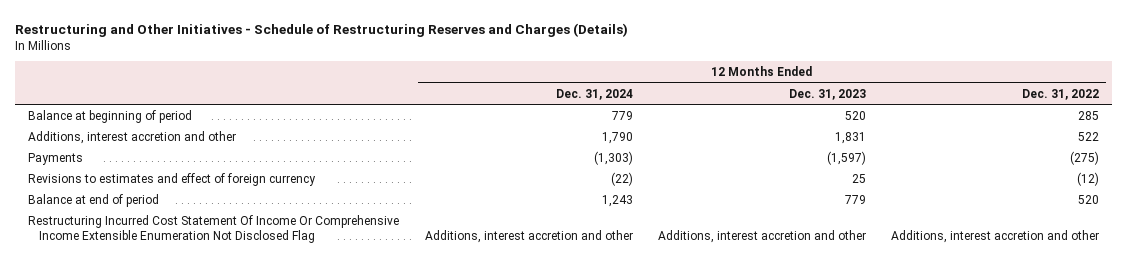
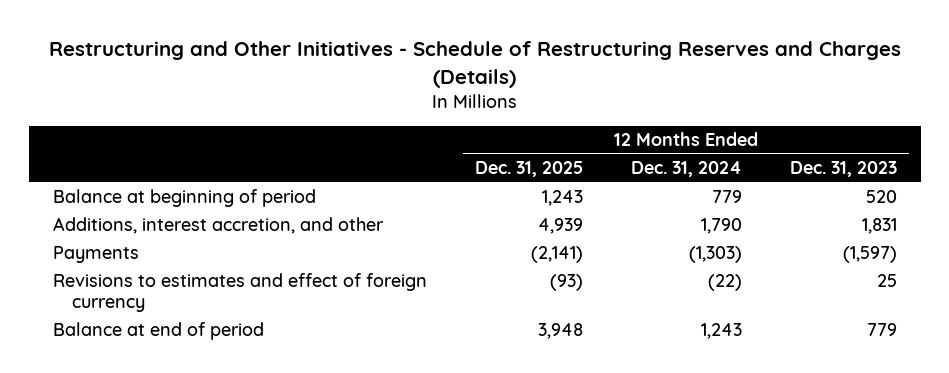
- | 12 Months Ended Dec. 31, 2024 | 12 Months Ended Dec. 31, 2023 | 12 Months Ended Dec. 31, 2022
+ | 12 Months Ended Dec. 31, 2025 | 12 Months Ended Dec. 31, 2024 | 12 Months Ended Dec. 31, 2023
- Additions, interest accretion and other | 1,790 | 1,831 | 522
+ Additions, interest accretion, and other | 4,939 | 1,790 | 1,831
- Restructuring Incurred Cost Statement Of Income Or Comprehensive Income Extensible Enumeration Not Disclosed Flag | Additions, interest accretion and other | Additions, interest accretion and other | Additions, interest accretion and other

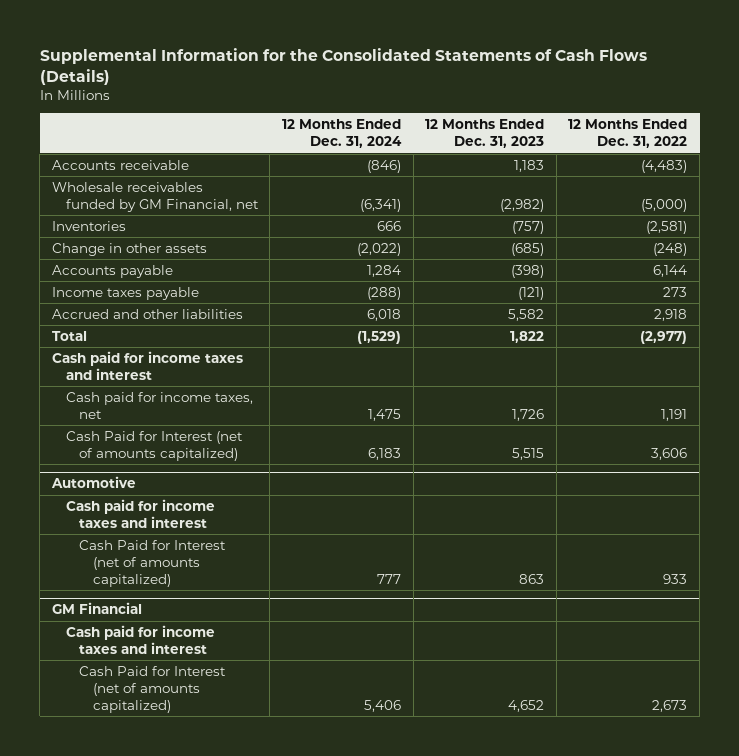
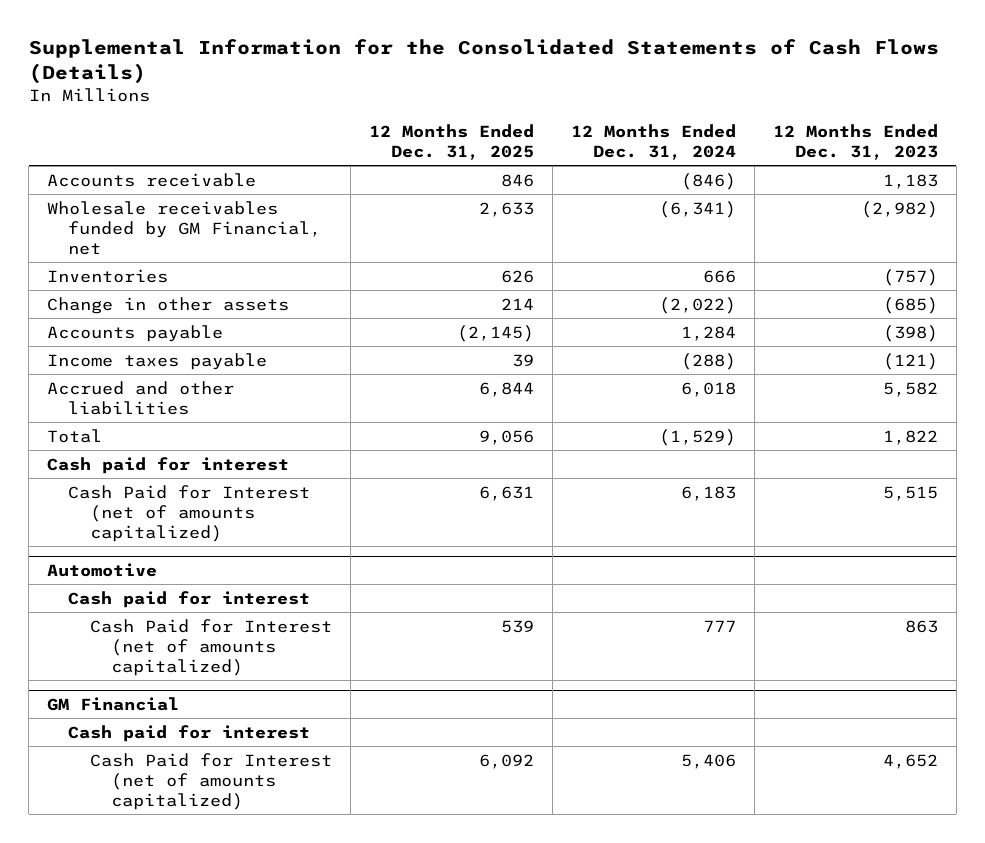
- | 12 Months Ended Dec. 31, 2024 | 12 Months Ended Dec. 31, 2023 | 12 Months Ended Dec. 31, 2022
+ | 12 Months Ended Dec. 31, 2025 | 12 Months Ended Dec. 31, 2024 | 12 Months Ended Dec. 31, 2023
- Cash paid for income taxes and interest
- Cash paid for income taxes, net | 1,475 | 1,726 | 1,191
+ Cash paid for interest
@ Automotive
- Cash paid for income taxes and interest
+ Cash paid for interest
@ GM Financial
- Cash paid for income taxes and interest
+ Cash paid for interest

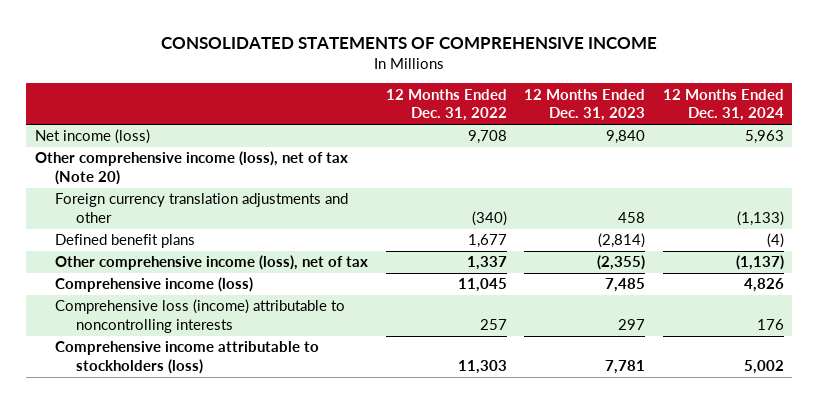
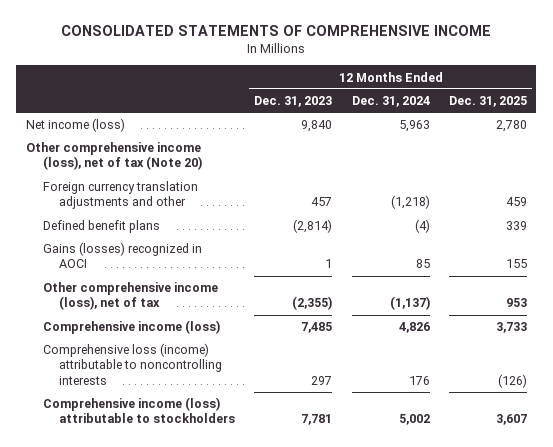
- | 12 Months Ended Dec. 31, 2022 | 12 Months Ended Dec. 31, 2023 | 12 Months Ended Dec. 31, 2024
+ | 12 Months Ended Dec. 31, 2023 | 12 Months Ended Dec. 31, 2024 | 12 Months Ended Dec. 31, 2025
- Foreign currency translation adjustments and other | (340) | 458 | (1,133)
+ Foreign currency translation adjustments and other | 457 | (1,218) | 459
+ Gains (losses) recognized in AOCI | 1 | 85 | 155
- Comprehensive income attributable to stockholders (loss) | 11,303 | 7,781 | 5,002
+ Comprehensive income (loss) attributable to stockholders | 7,781 | 5,002 | 3,607

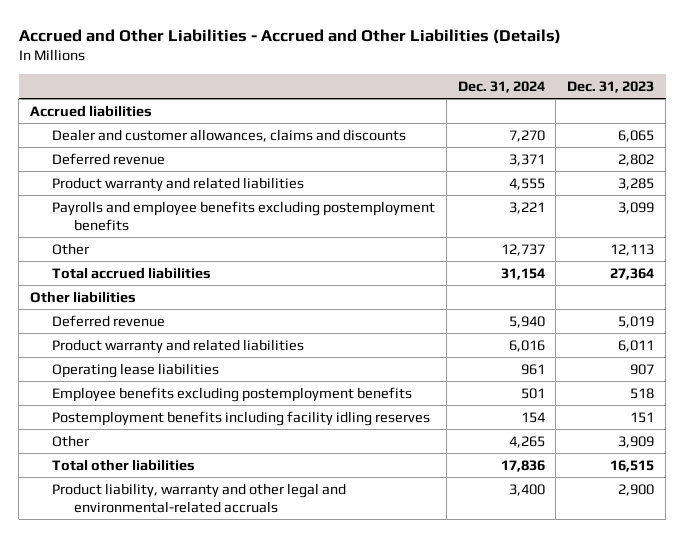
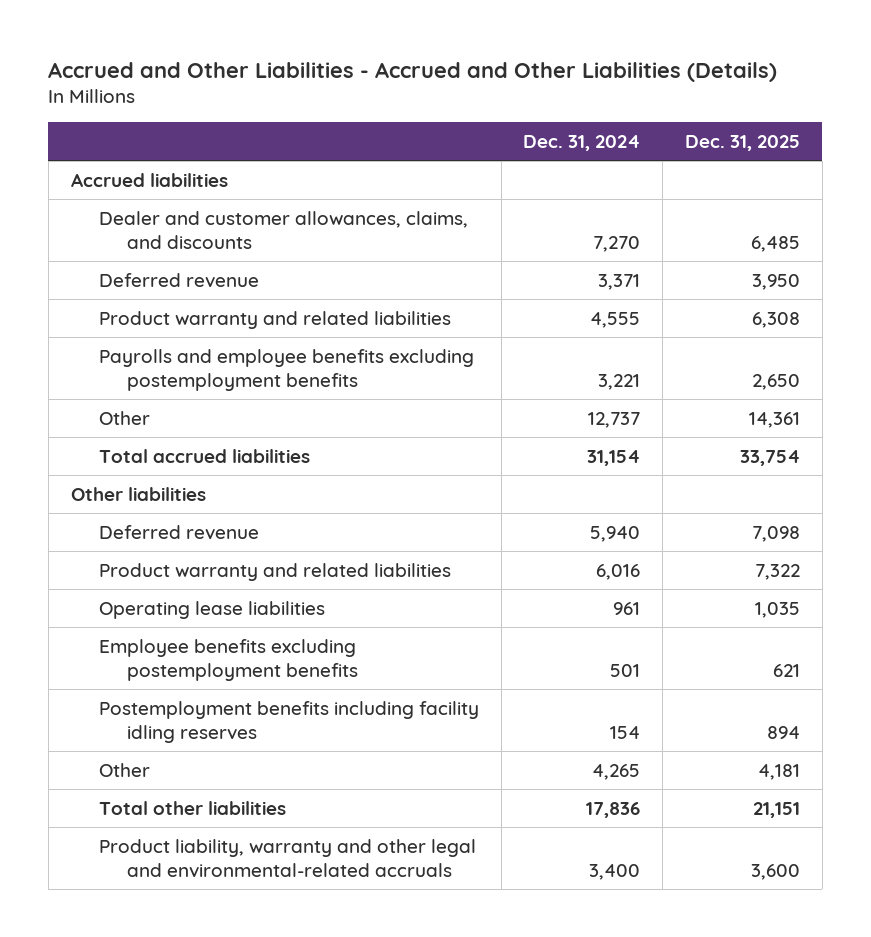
- | Dec. 31, 2024 | Dec. 31, 2023
+ | Dec. 31, 2024 | Dec. 31, 2025
- Dealer and customer allowances, claims and discounts | 7,270 | 6,065
+ Dealer and customer allowances, claims, and discounts | 7,270 | 6,485

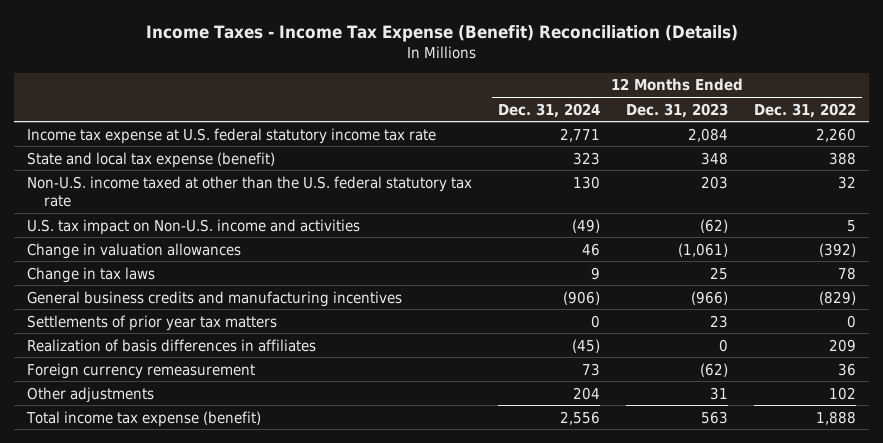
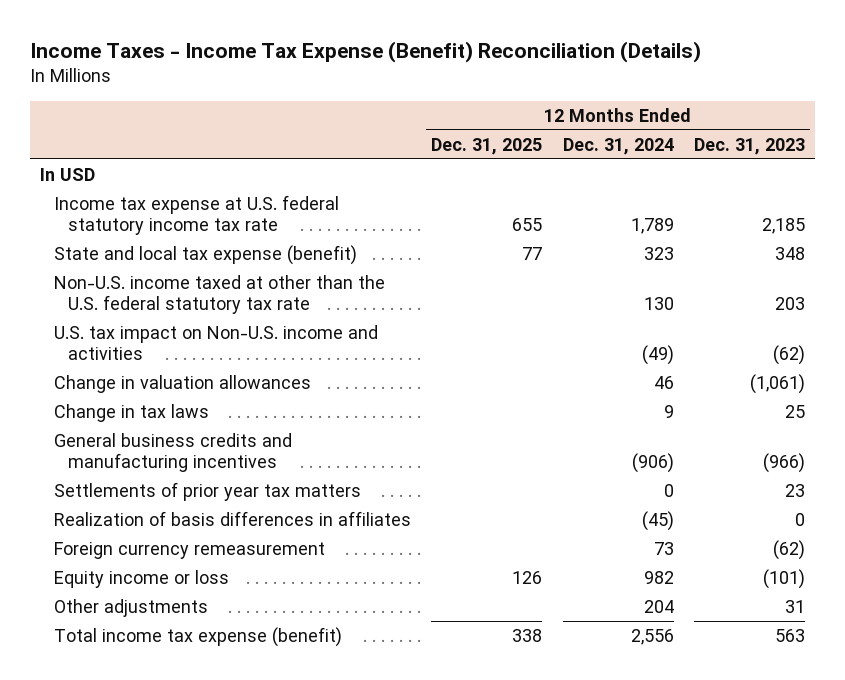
- | 12 Months Ended Dec. 31, 2024 | 12 Months Ended Dec. 31, 2023 | 12 Months Ended Dec. 31, 2022
+ | 12 Months Ended Dec. 31, 2025 | 12 Months Ended Dec. 31, 2024 | 12 Months Ended Dec. 31, 2023
- Income tax expense at U.S. federal statutory income tax rate | 2,771 | 2,084 | 2,260
+ In USD
+ Income tax expense at U.S. federal statutory income tax rate | 655 | 1,789 | 2,185
+ Equity income or loss | 126 | 982 | (101)

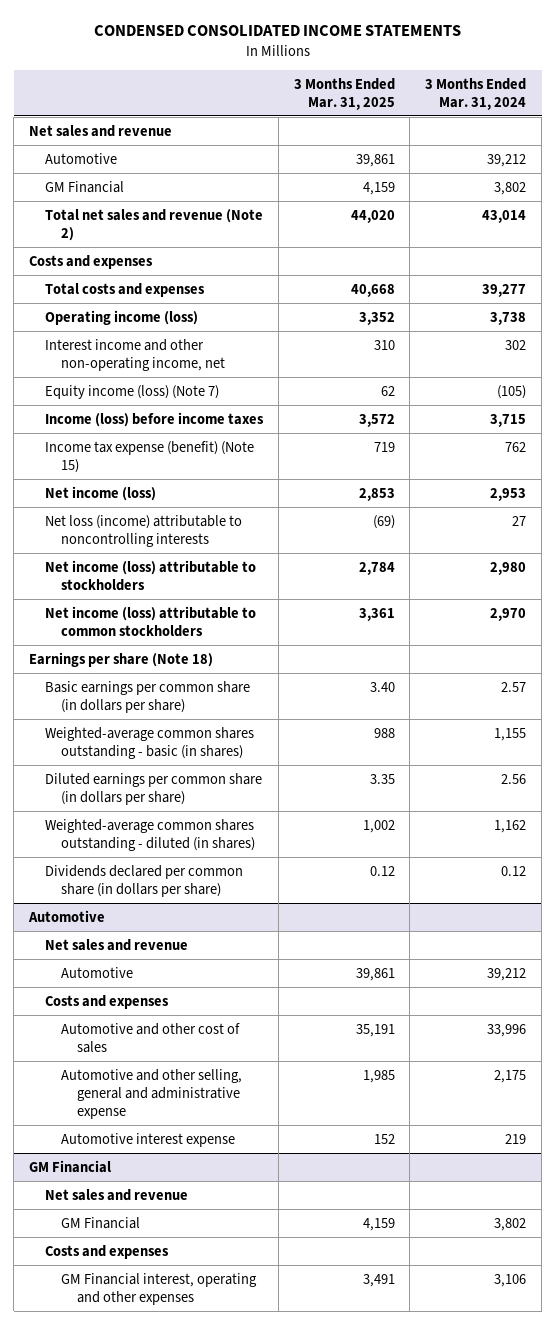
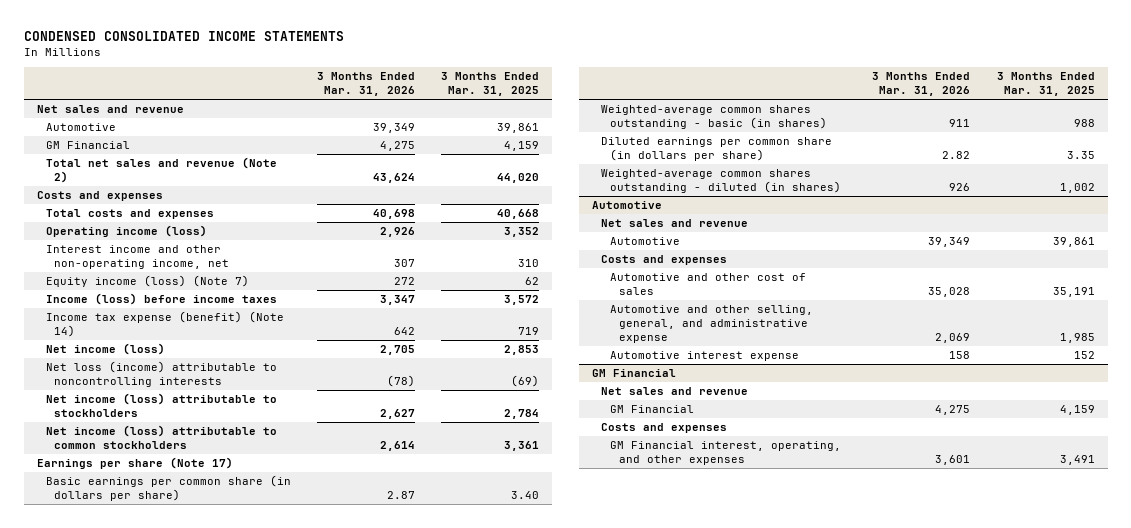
- | 3 Months Ended Mar. 31, 2025 | 3 Months Ended Mar. 31, 2024
+ | 3 Months Ended Mar. 31, 2026 | 3 Months Ended Mar. 31, 2025
- Income tax expense (benefit) (Note 15) | 719 | 762
+ Income tax expense (benefit) (Note 14) | 642 | 719
- Earnings per share (Note 18)
+ Earnings per share (Note 17)
- Dividends declared per common share (in dollars per share) | 0.12 | 0.12
@ Automotive
- Automotive and other selling, general and administrative expense | 1,985 | 2,175
+ Automotive and other selling, general, and administrative expense | 2,069 | 1,985
@ GM Financial
- GM Financial interest, operating and other expenses | 3,491 | 3,106
+ GM Financial interest, operating, and other expenses | 3,601 | 3,491

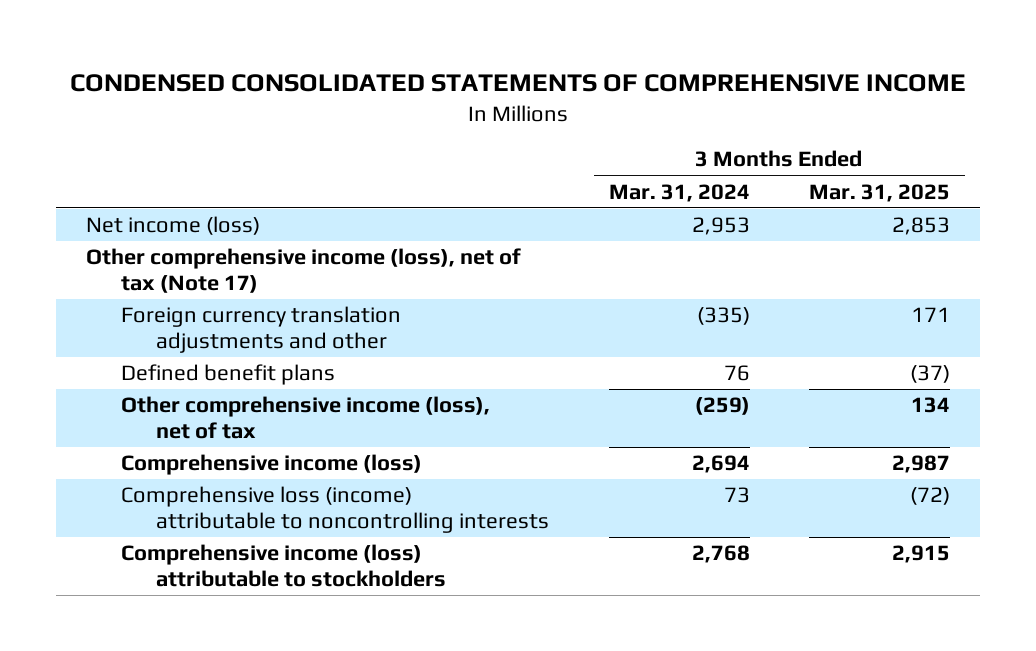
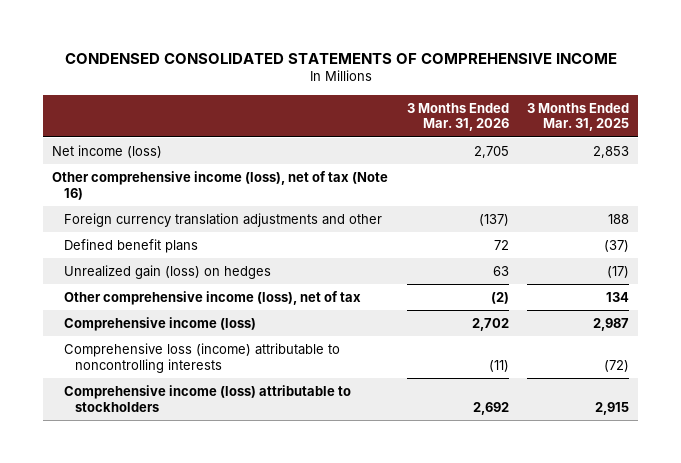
- | 3 Months Ended Mar. 31, 2024 | 3 Months Ended Mar. 31, 2025
+ | 3 Months Ended Mar. 31, 2026 | 3 Months Ended Mar. 31, 2025
- Other comprehensive income (loss), net of tax (Note 17)
- Foreign currency translation adjustments and other | (335) | 171
+ Other comprehensive income (loss), net of tax (Note 16)
+ Foreign currency translation adjustments and other | (137) | 188
+ Unrealized gain (loss) on hedges | 63 | (17)

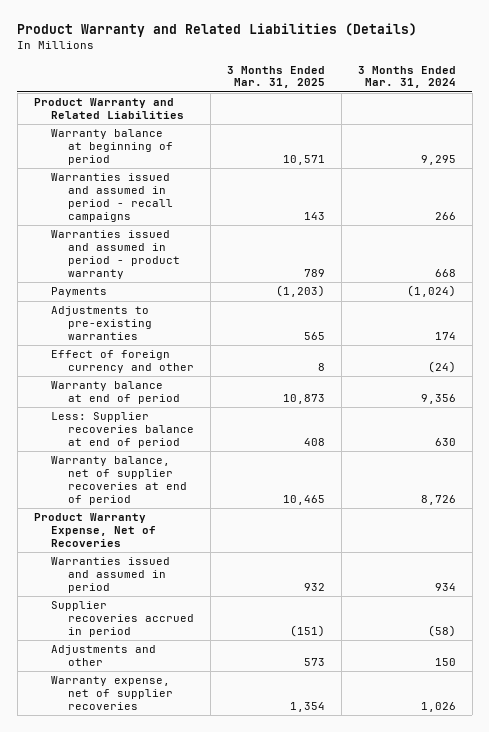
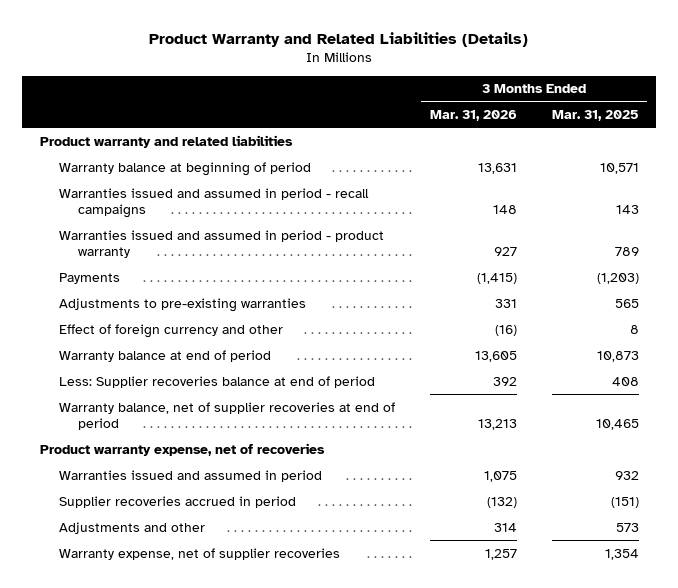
- | 3 Months Ended Mar. 31, 2025 | 3 Months Ended Mar. 31, 2024
+ | 3 Months Ended Mar. 31, 2026 | 3 Months Ended Mar. 31, 2025
- Product Warranty and Related Liabilities
+ Product warranty and related liabilities
- Product Warranty Expense, Net of Recoveries
+ Product warranty expense, net of recoveries

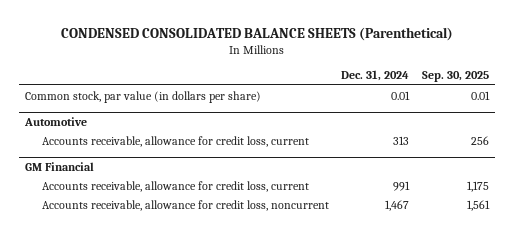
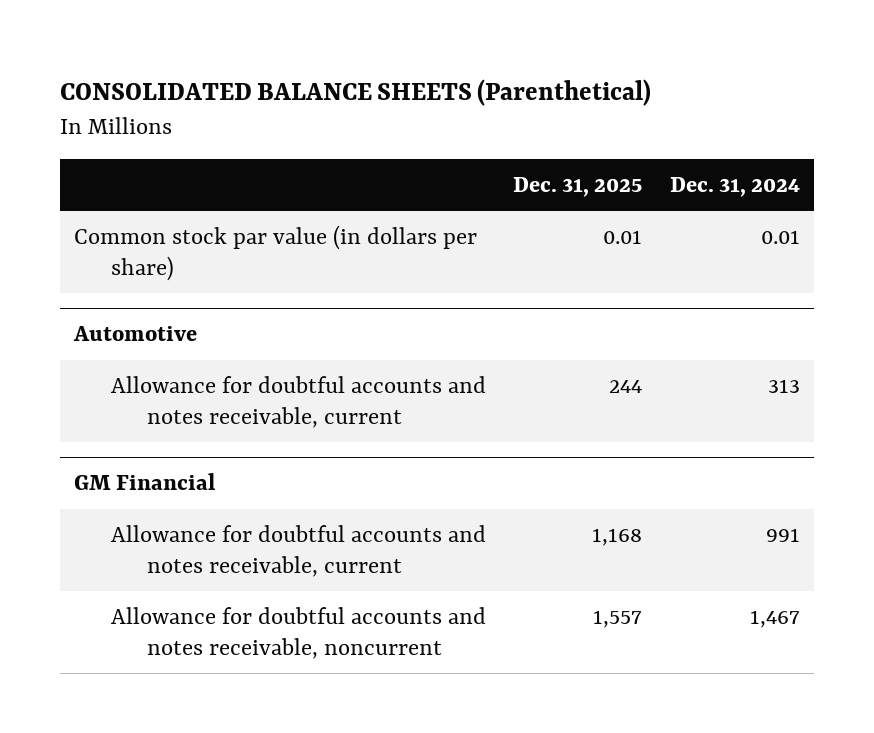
- CONDENSED CONSOLIDATED BALANCE SHEETS (Parenthetical)
+ CONSOLIDATED BALANCE SHEETS (Parenthetical)
- | Dec. 31, 2024 | Sep. 30, 2025
+ | Dec. 31, 2025 | Dec. 31, 2024
- Common stock, par value (in dollars per share) | 0.01 | 0.01
+ Common stock par value (in dollars per share) | 0.01 | 0.01
@ Automotive
- Accounts receivable, allowance for credit loss, current | 313 | 256
+ Allowance for doubtful accounts and notes receivable, current | 244 | 313
@ GM Financial
- Accounts receivable, allowance for credit loss, current | 991 | 1,175
- Accounts receivable, allowance for credit loss, noncurrent | 1,467 | 1,561
+ Allowance for doubtful accounts and notes receivable, current | 1,168 | 991
+ Allowance for doubtful accounts and notes receivable, noncurrent | 1,557 | 1,467

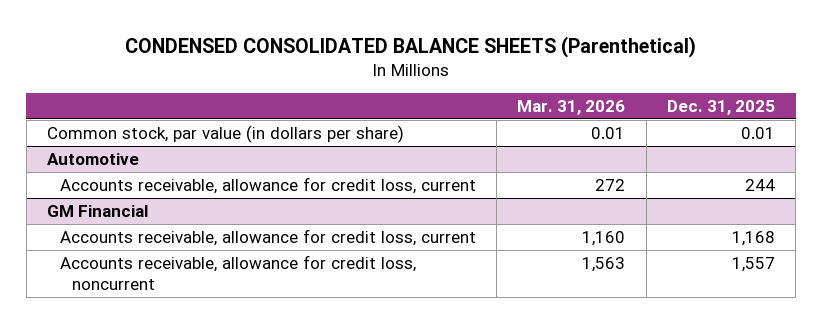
- CONSOLIDATED BALANCE SHEETS (Parenthetical)
+ CONDENSED CONSOLIDATED BALANCE SHEETS (Parenthetical)
- | Dec. 31, 2025 | Dec. 31, 2024
+ | Mar. 31, 2026 | Dec. 31, 2025
- Common stock par value (in dollars per share) | 0.01 | 0.01
+ Common stock, par value (in dollars per share) | 0.01 | 0.01
@ Automotive
- Allowance for doubtful accounts and notes receivable, current | 244 | 313
+ Accounts receivable, allowance for credit loss, current | 272 | 244
@ GM Financial
- Allowance for doubtful accounts and notes receivable, current | 1,168 | 991
- Allowance for doubtful accounts and notes receivable, noncurrent | 1,557 | 1,467
+ Accounts receivable, allowance for credit loss, current | 1,160 | 1,168
+ Accounts receivable, allowance for credit loss, noncurrent | 1,563 | 1,557

